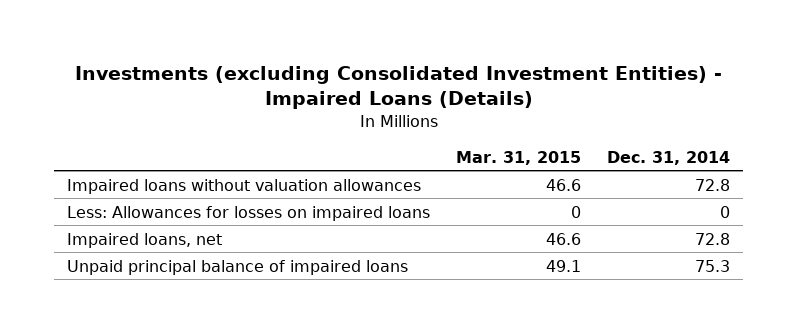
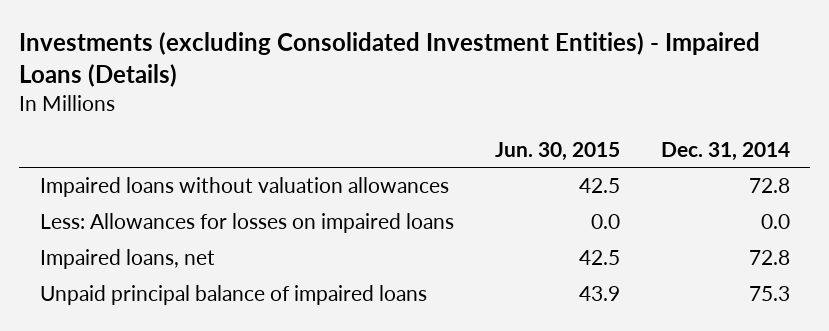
- | Mar. 31, 2015 | Dec. 31, 2014
+ | Jun. 30, 2015 | Dec. 31, 2014
- Less: Allowances for losses on impaired loans | 0 | 0
+ Less: Allowances for losses on impaired loans | 0.0 | 0.0

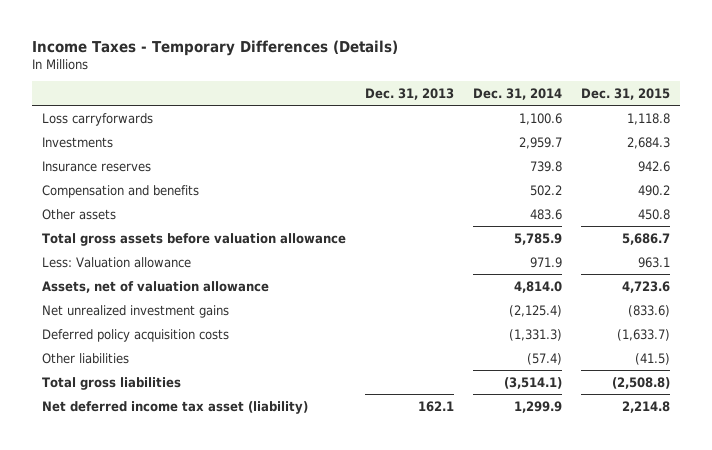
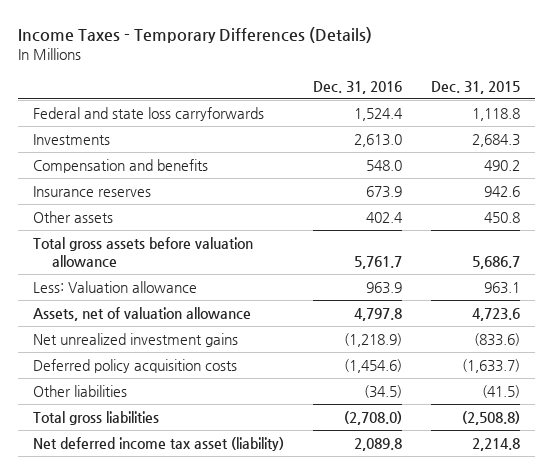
- | Dec. 31, 2013 | Dec. 31, 2014 | Dec. 31, 2015
+ | Dec. 31, 2016 | Dec. 31, 2015
- Loss carryforwards | | 1,100.6 | 1,118.8
+ Federal and state loss carryforwards | 1,524.4 | 1,118.8
moved down: Insurance reserves | 673.9 | 942.6

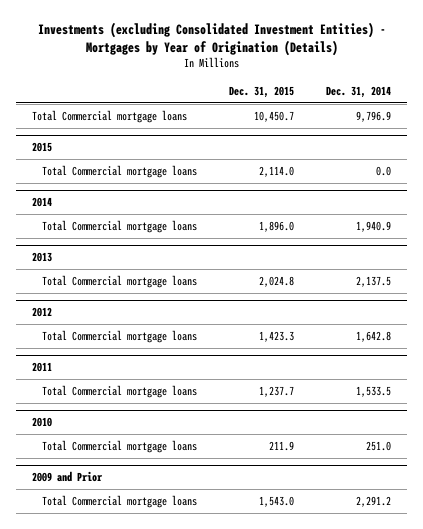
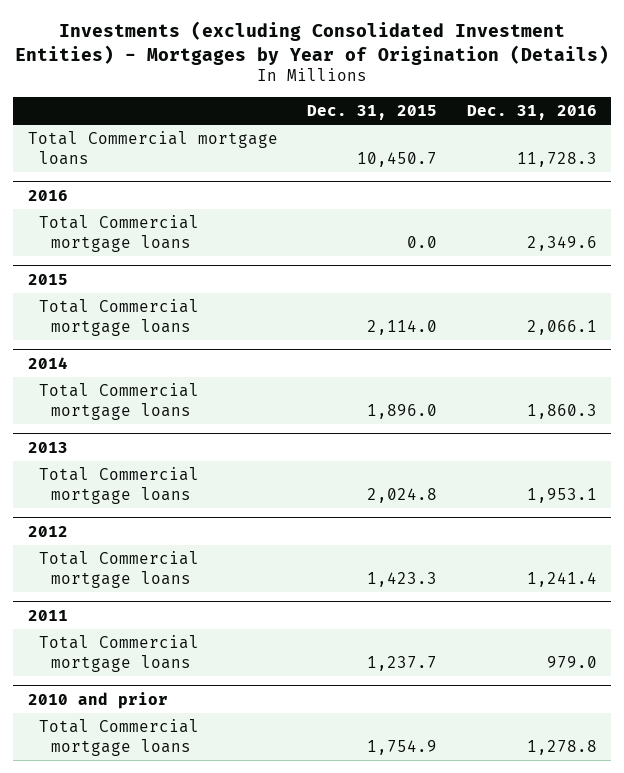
- | Dec. 31, 2015 | Dec. 31, 2014
+ | Dec. 31, 2015 | Dec. 31, 2016
+ 2016
+ Total Commercial mortgage loans | 0.0 | 2,349.6
- 2010
- Total Commercial mortgage loans | 211.9 | 251.0
- 2009 and Prior
- Total Commercial mortgage loans | 1,543.0 | 2,291.2
+ 2010 and prior
+ Total Commercial mortgage loans | 1,754.9 | 1,278.8

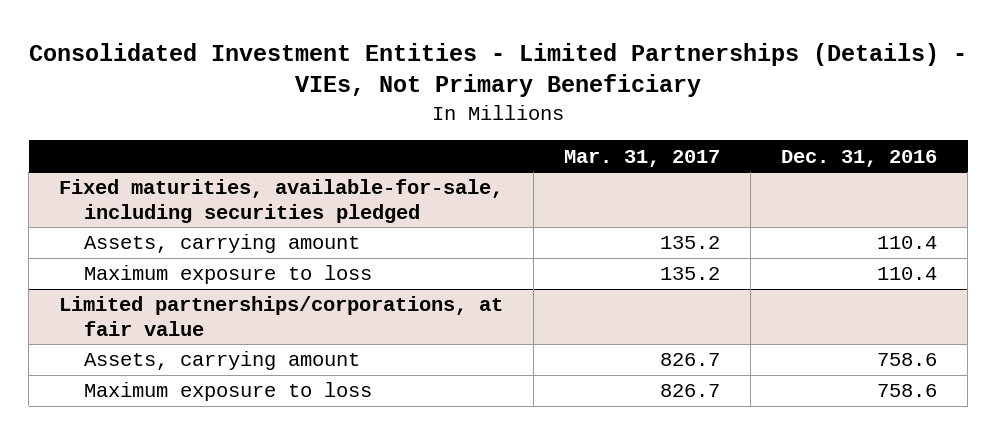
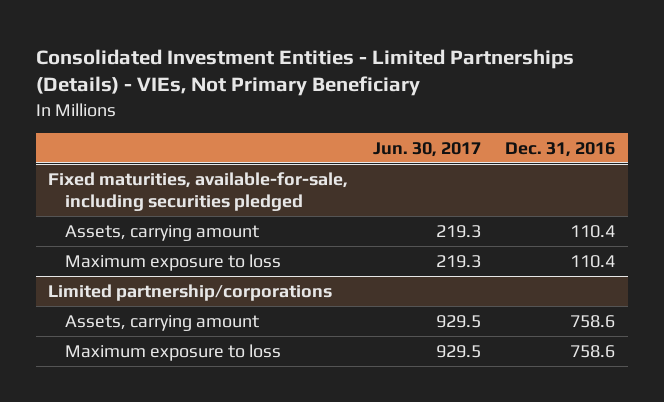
- | Mar. 31, 2017 | Dec. 31, 2016
+ | Jun. 30, 2017 | Dec. 31, 2016
- Limited partnerships/corporations, at fair value
+ Limited partnership/corporations

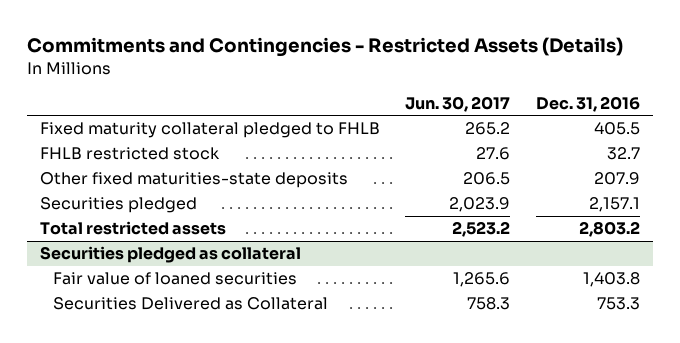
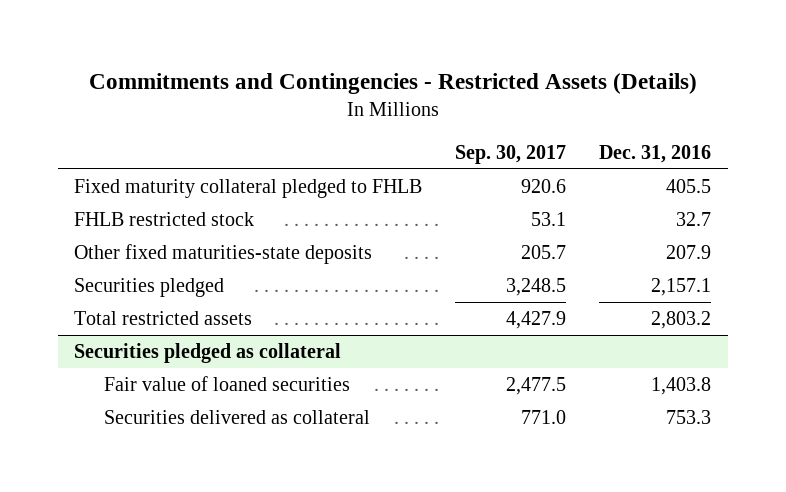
- | Jun. 30, 2017 | Dec. 31, 2016
+ | Sep. 30, 2017 | Dec. 31, 2016
@ Securities pledged as collateral
- Securities Delivered as Collateral | 758.3 | 753.3
+ Securities delivered as collateral | 771.0 | 753.3

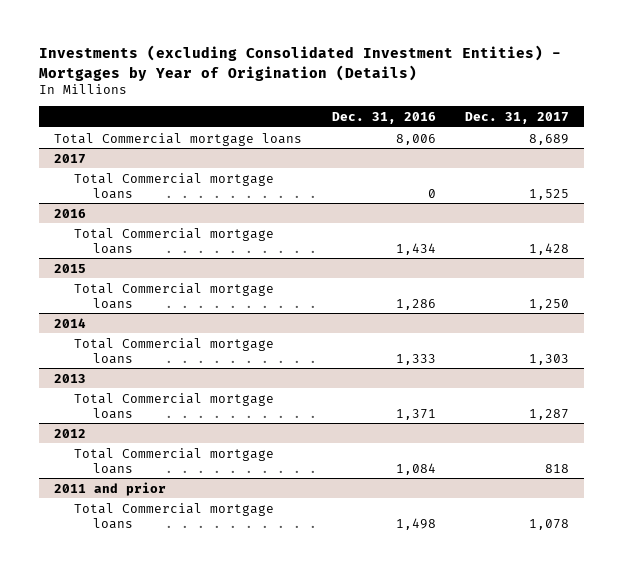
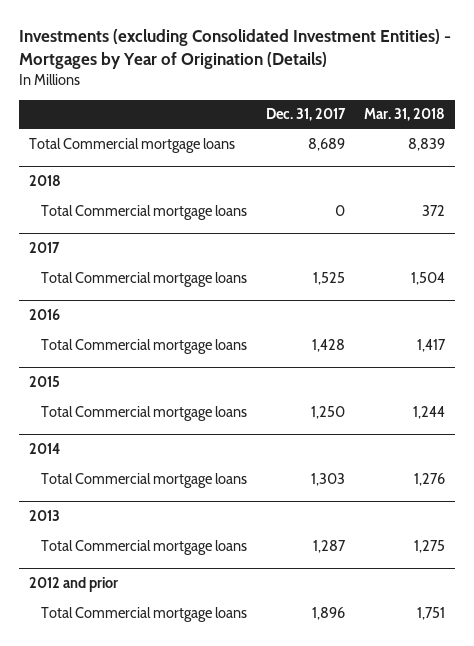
- | Dec. 31, 2016 | Dec. 31, 2017
+ | Dec. 31, 2017 | Mar. 31, 2018
+ 2018
+ Total Commercial mortgage loans | 0 | 372
- 2012
- Total Commercial mortgage loans | 1,084 | 818
- 2011 and prior
- Total Commercial mortgage loans | 1,498 | 1,078
+ 2012 and prior
+ Total Commercial mortgage loans | 1,896 | 1,751

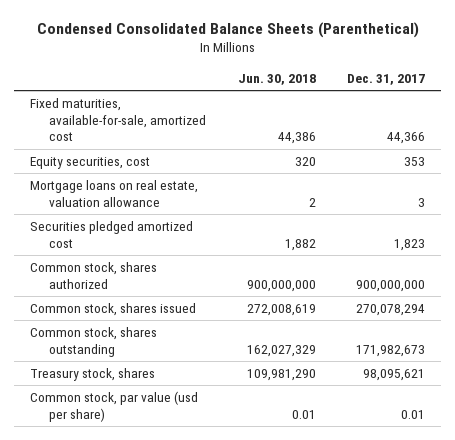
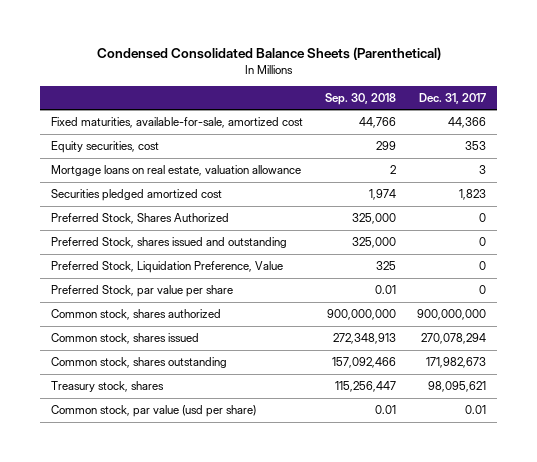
- | Jun. 30, 2018 | Dec. 31, 2017
+ | Sep. 30, 2018 | Dec. 31, 2017
+ Preferred Stock, Shares Authorized | 325,000 | 0
+ Preferred Stock, shares issued and outstanding | 325,000 | 0
+ Preferred Stock, Liquidation Preference, Value | 325 | 0
+ Preferred Stock, par value per share | 0.01 | 0

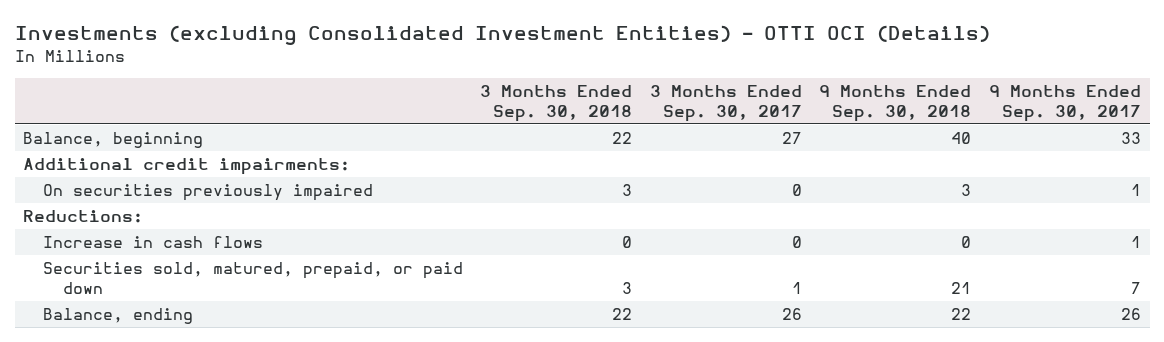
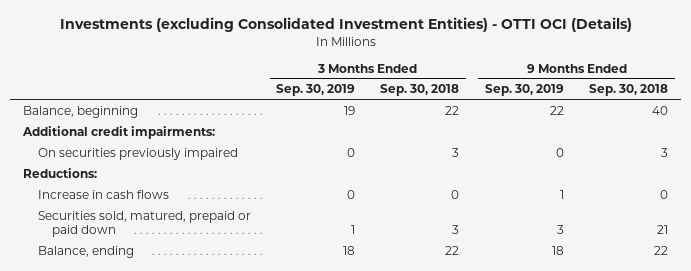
- | 3 Months Ended Sep. 30, 2018 | 3 Months Ended Sep. 30, 2017 | 9 Months Ended Sep. 30, 2018 | 9 Months Ended Sep. 30, 2017
+ | 3 Months Ended Sep. 30, 2019 | 3 Months Ended Sep. 30, 2018 | 9 Months Ended Sep. 30, 2019 | 9 Months Ended Sep. 30, 2018
- Securities sold, matured, prepaid, or paid down | 3 | 1 | 21 | 7
+ Securities sold, matured, prepaid or paid down | 1 | 3 | 3 | 21

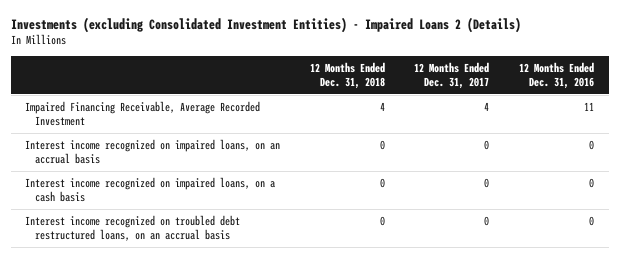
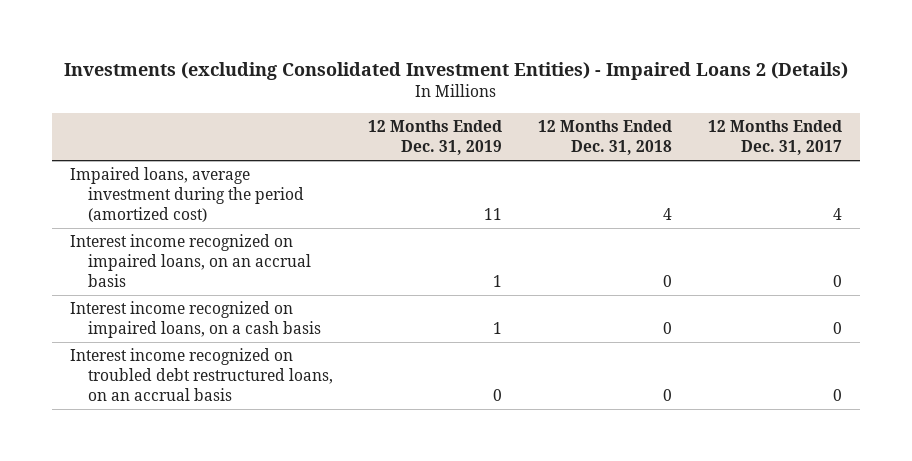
- | 12 Months Ended Dec. 31, 2018 | 12 Months Ended Dec. 31, 2017 | 12 Months Ended Dec. 31, 2016
+ | 12 Months Ended Dec. 31, 2019 | 12 Months Ended Dec. 31, 2018 | 12 Months Ended Dec. 31, 2017
- Impaired Financing Receivable, Average Recorded Investment | 4 | 4 | 11
+ Impaired loans, average investment during the period (amortized cost) | 11 | 4 | 4

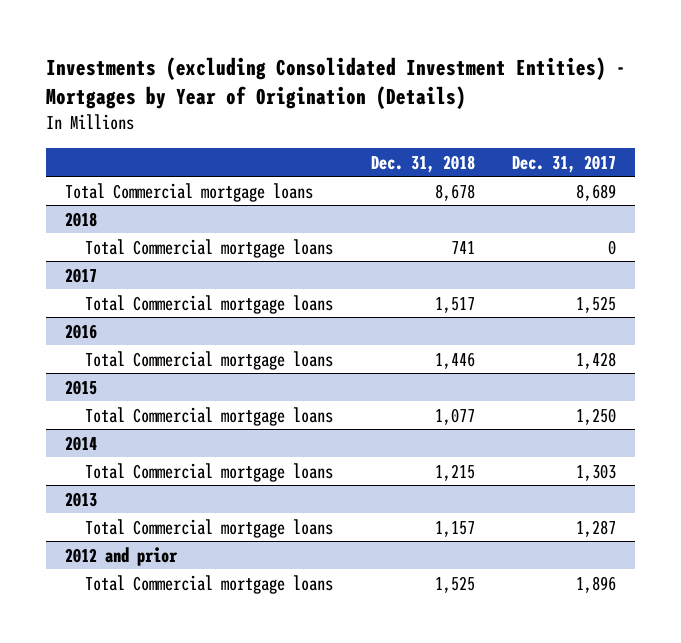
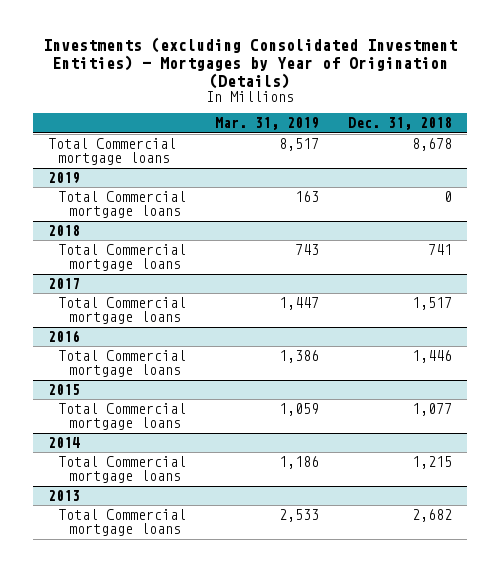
- | Dec. 31, 2018 | Dec. 31, 2017
+ | Mar. 31, 2019 | Dec. 31, 2018
+ 2019
+ Total Commercial mortgage loans | 163 | 0
@ 2013
- Total Commercial mortgage loans | 1,157 | 1,287
- 2012 and prior
- Total Commercial mortgage loans | 1,525 | 1,896
@ 2013
+ Total Commercial mortgage loans | 2,533 | 2,682

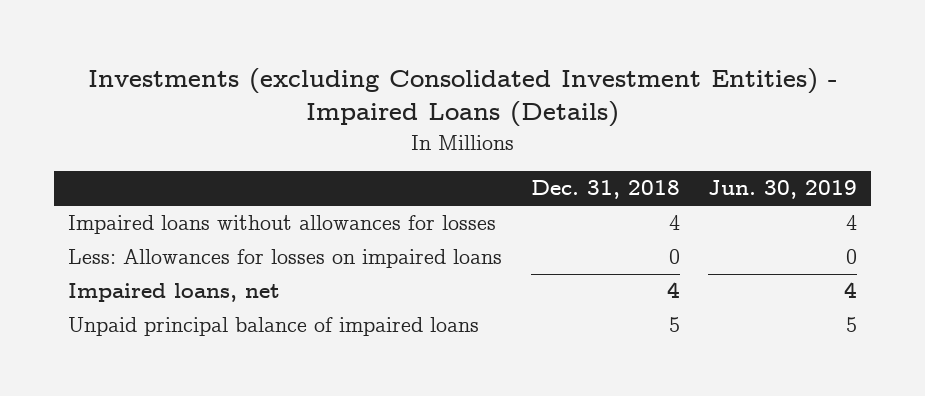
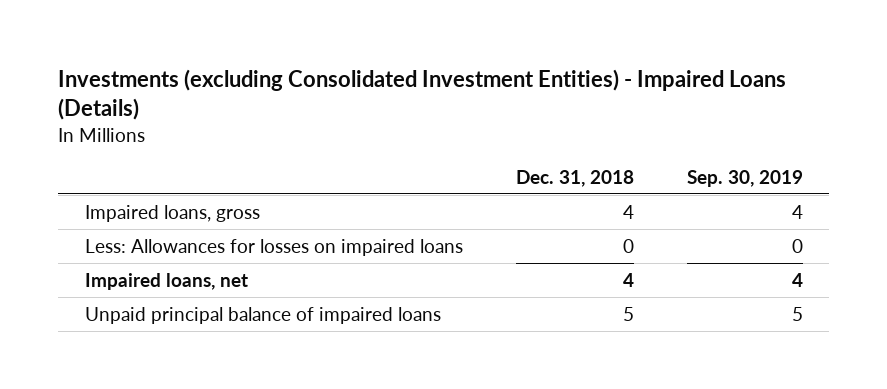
- | Dec. 31, 2018 | Jun. 30, 2019
+ | Dec. 31, 2018 | Sep. 30, 2019
- Impaired loans without allowances for losses | 4 | 4
+ Impaired loans, gross | 4 | 4

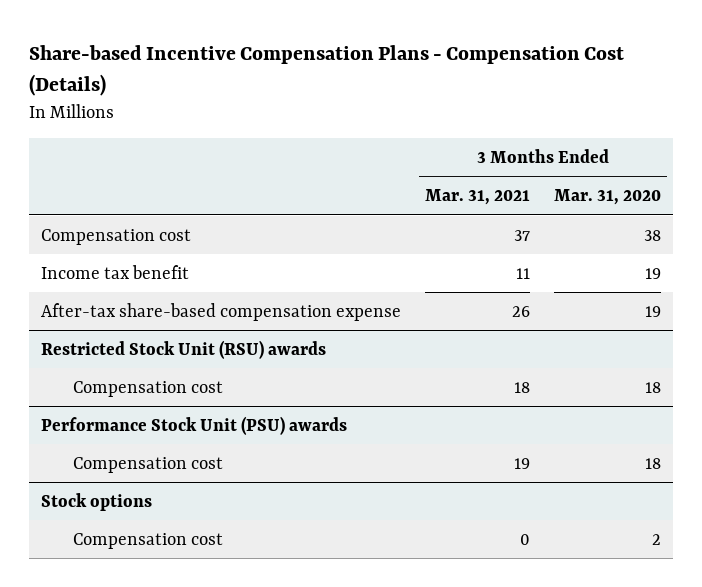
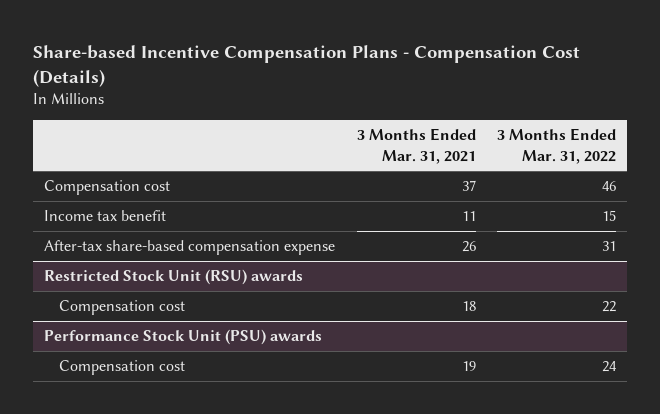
- | 3 Months Ended Mar. 31, 2021 | 3 Months Ended Mar. 31, 2020
+ | 3 Months Ended Mar. 31, 2021 | 3 Months Ended Mar. 31, 2022
- Stock options
- Compensation cost | 0 | 2

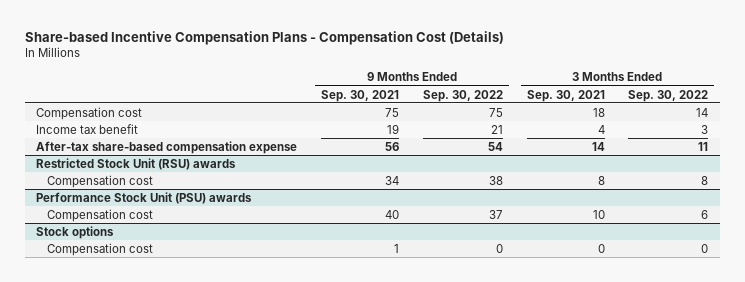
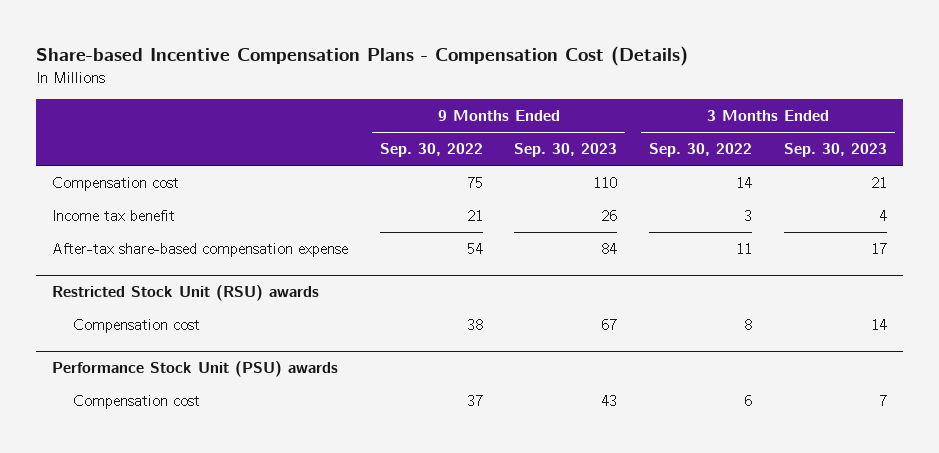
- | 9 Months Ended Sep. 30, 2021 | 9 Months Ended Sep. 30, 2022 | 3 Months Ended Sep. 30, 2021 | 3 Months Ended Sep. 30, 2022
+ | 9 Months Ended Sep. 30, 2022 | 9 Months Ended Sep. 30, 2023 | 3 Months Ended Sep. 30, 2022 | 3 Months Ended Sep. 30, 2023
- Stock options
- Compensation cost | 1 | 0 | 0 | 0

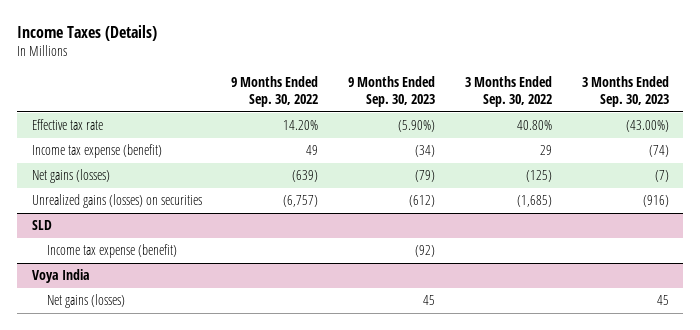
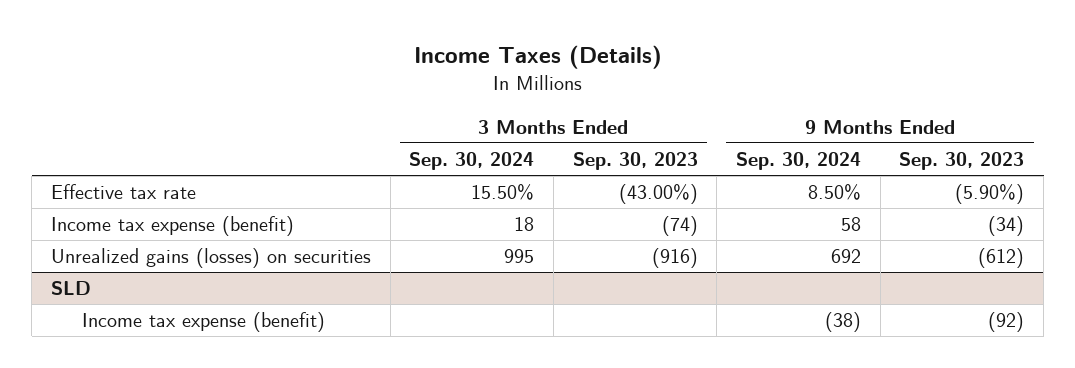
- | 9 Months Ended Sep. 30, 2022 | 9 Months Ended Sep. 30, 2023 | 3 Months Ended Sep. 30, 2022 | 3 Months Ended Sep. 30, 2023
+ | 3 Months Ended Sep. 30, 2024 | 3 Months Ended Sep. 30, 2023 | 9 Months Ended Sep. 30, 2024 | 9 Months Ended Sep. 30, 2023
- Net gains (losses) | (639) | (79) | (125) | (7)
- Voya India
- Net gains (losses) | | 45 | | 45

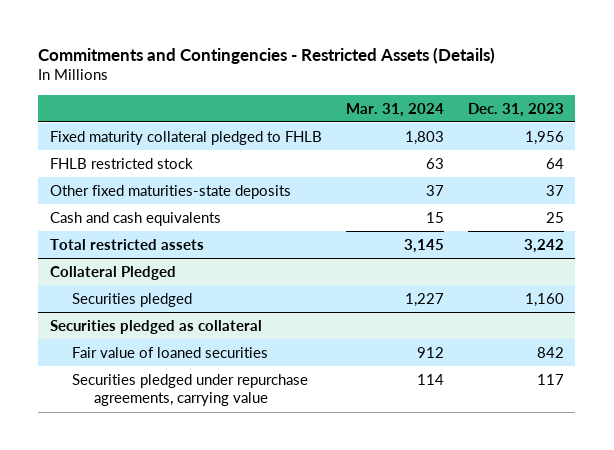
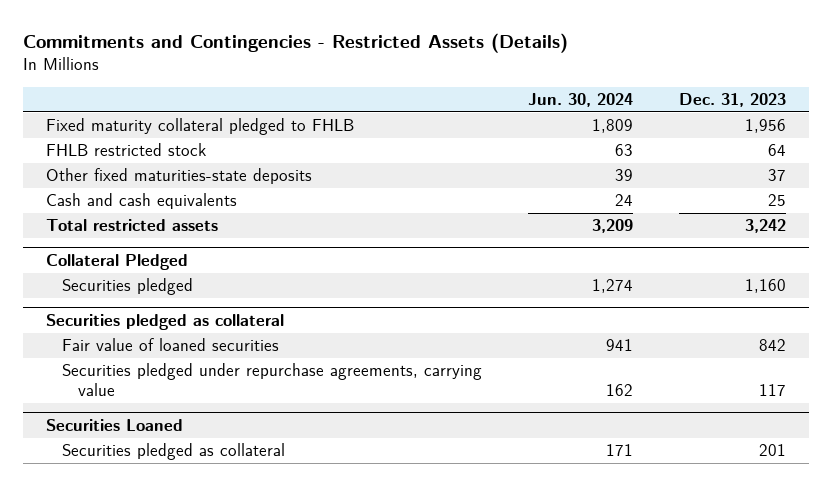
- | Mar. 31, 2024 | Dec. 31, 2023
+ | Jun. 30, 2024 | Dec. 31, 2023
+ Securities Loaned
+ Securities pledged as collateral | 171 | 201

